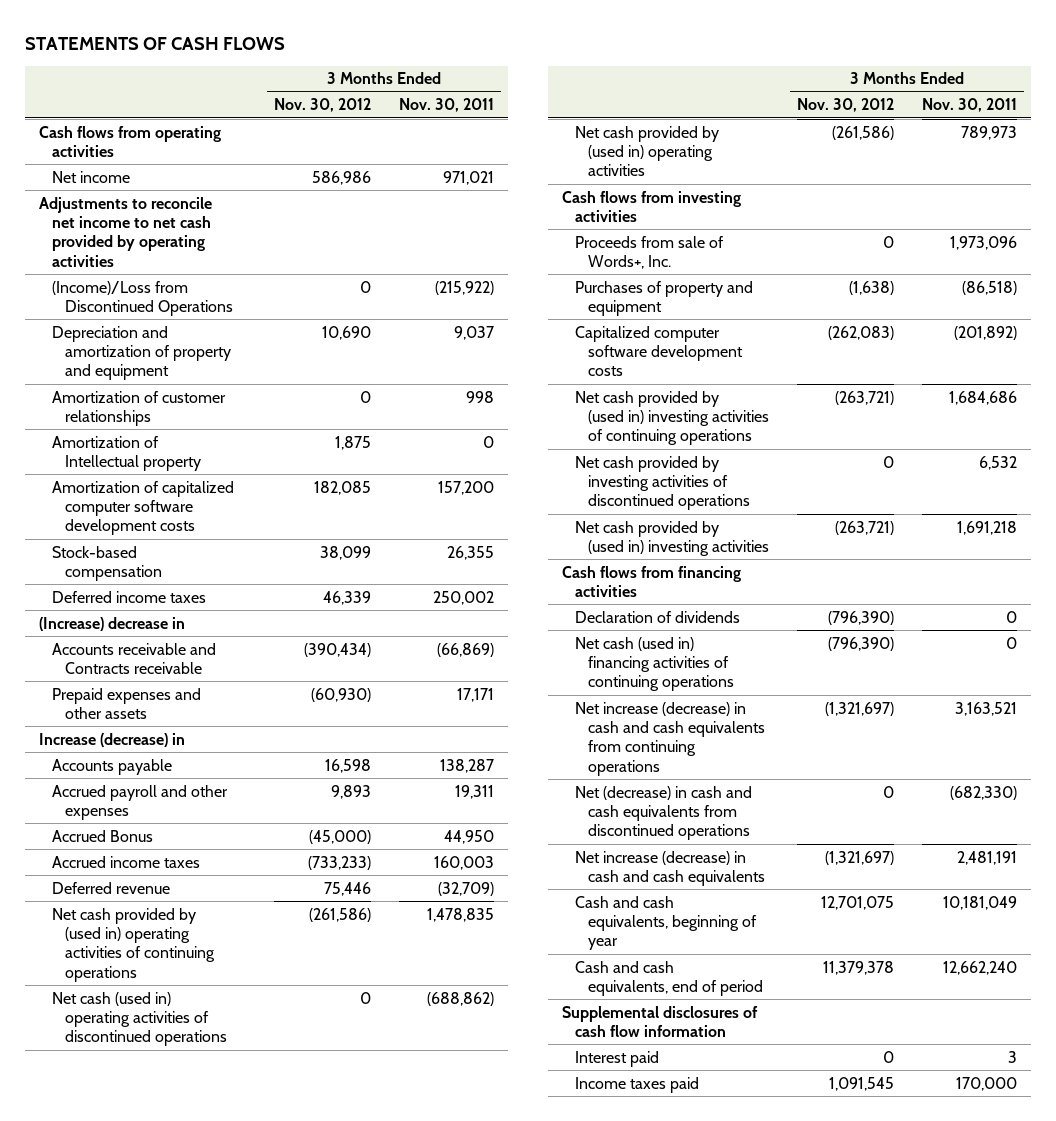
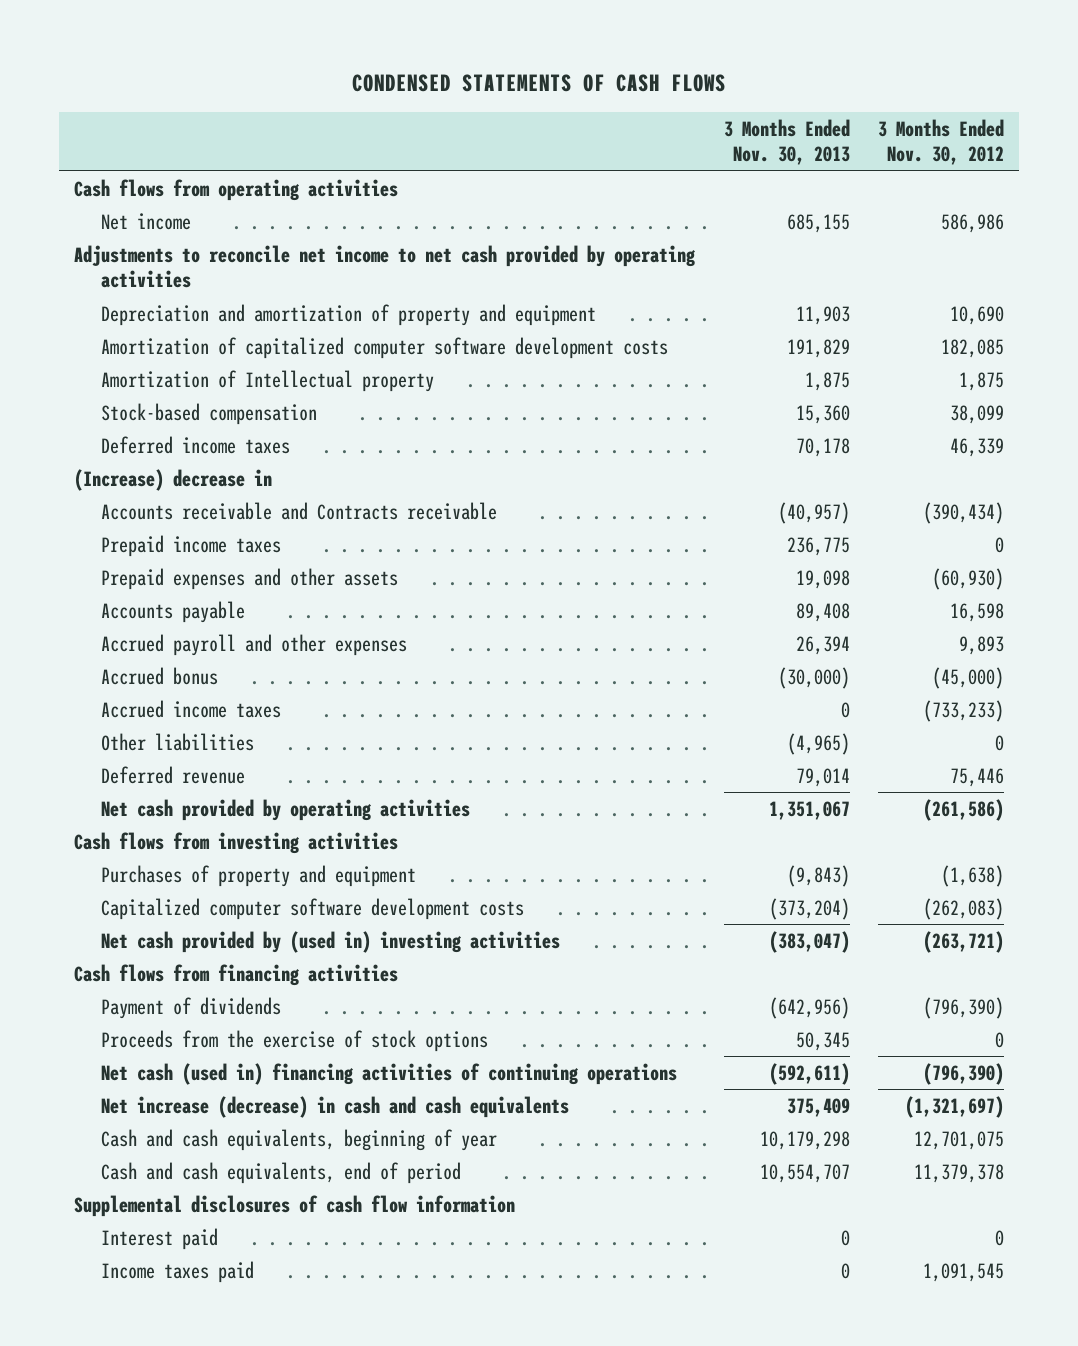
- STATEMENTS OF CASH FLOWS
+ CONDENSED STATEMENTS OF CASH FLOWS
- | 3 Months Ended Nov. 30, 2012 | 3 Months Ended Nov. 30, 2011
+ | 3 Months Ended Nov. 30, 2013 | 3 Months Ended Nov. 30, 2012
- (Income)/Loss from Discontinued Operations | 0 | (215,922)
- Amortization of customer relationships | 0 | 998
moved down: Amortization of Intellectual property | 1,875 | 1,875
+ Prepaid income taxes | 236,775 | 0
- Increase (decrease) in
- Accrued Bonus | (45,000) | 44,950
+ Accrued bonus | (30,000) | (45,000)
+ Other liabilities | (4,965) | 0
- Net cash provided by (used in) operating activities of continuing operations | (261,586) | 1,478,835
- Net cash (used in) operating activities of discontinued operations | 0 | (688,862)
- Net cash provided by (used in) operating activities | (261,586) | 789,973
+ Net cash provided by operating activities | 1,351,067 | (261,586)
- Proceeds from sale of Words+, Inc. | 0 | 1,973,096
- Net cash provided by (used in) investing activities of continuing operations | (263,721) | 1,684,686
- Net cash provided by investing activities of discontinued operations | 0 | 6,532
- Declaration of dividends | (796,390) | 0
+ Payment of dividends | (642,956) | (796,390)
+ Proceeds from the exercise of stock options | 50,345 | 0
- Net increase (decrease) in cash and cash equivalents from continuing operations | (1,321,697) | 3,163,521
- Net (decrease) in cash and cash equivalents from discontinued operations | 0 | (682,330)

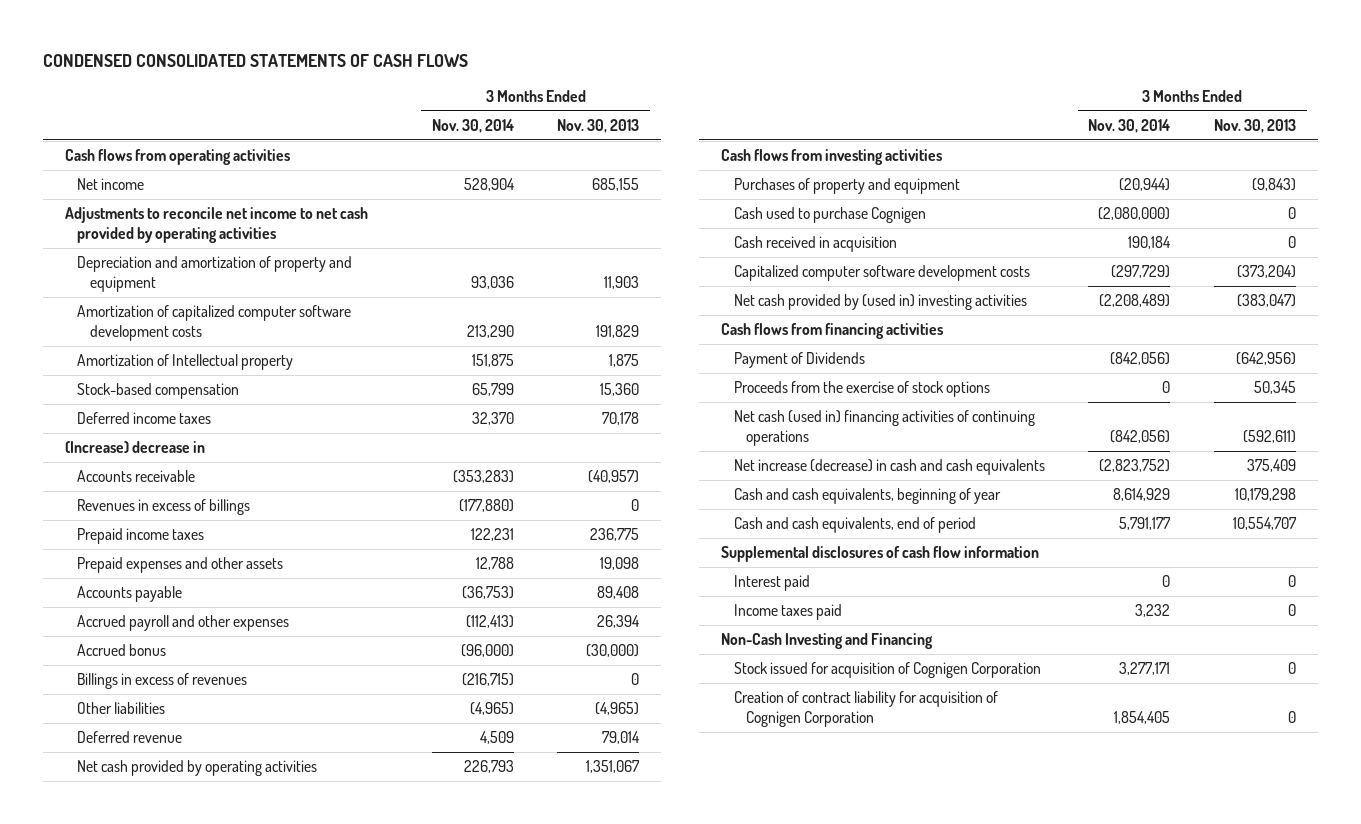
- CONDENSED STATEMENTS OF CASH FLOWS
+ CONDENSED CONSOLIDATED STATEMENTS OF CASH FLOWS
- | 3 Months Ended Nov. 30, 2013 | 3 Months Ended Nov. 30, 2012
+ | 3 Months Ended Nov. 30, 2014 | 3 Months Ended Nov. 30, 2013
- Accounts receivable and Contracts receivable | (40,957) | (390,434)
+ Accounts receivable | (353,283) | (40,957)
+ Revenues in excess of billings | (177,880) | 0
- Accrued income taxes | 0 | (733,233)
+ Billings in excess of revenues | (216,715) | 0
+ Cash used to purchase Cognigen | (2,080,000) | 0
+ Cash received in acquisition | 190,184 | 0
- Payment of dividends | (642,956) | (796,390)
+ Payment of Dividends | (842,056) | (642,956)
+ Non-Cash Investing and Financing
+ Stock issued for acquisition of Cognigen Corporation | 3,277,171 | 0
+ Creation of contract liability for acquisition of Cognigen Corporation | 1,854,405 | 0

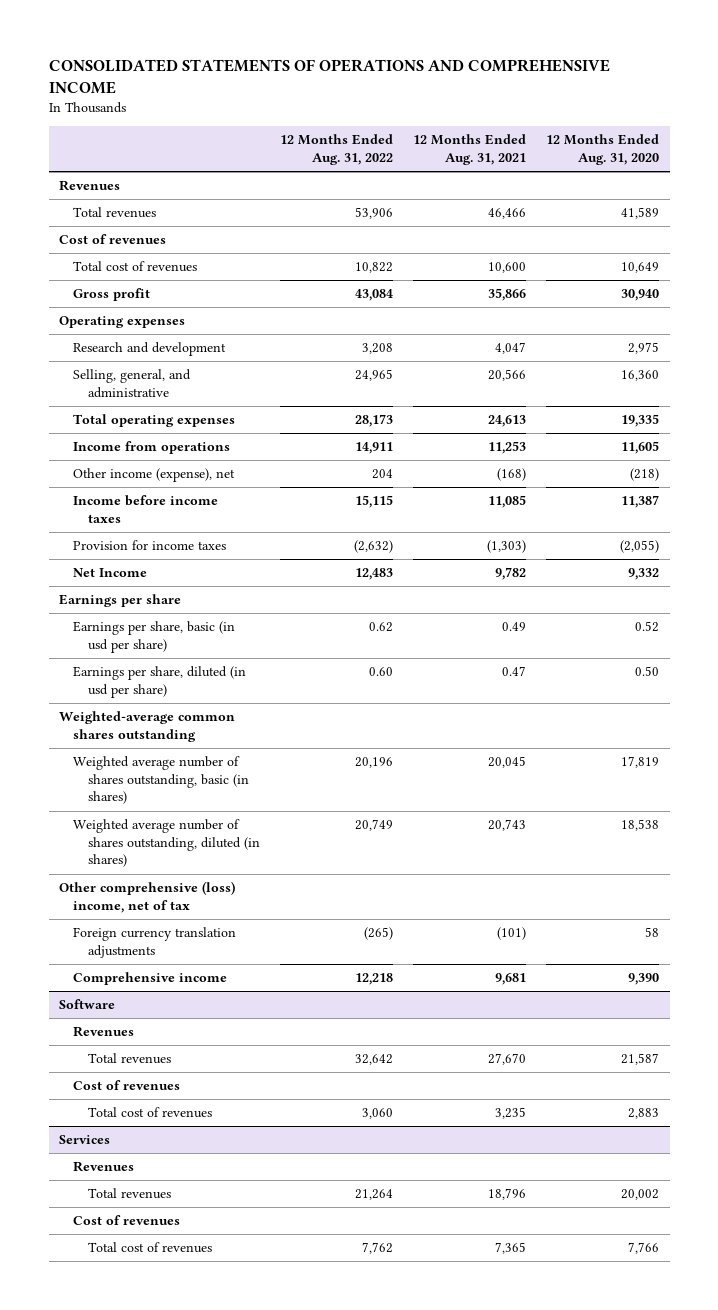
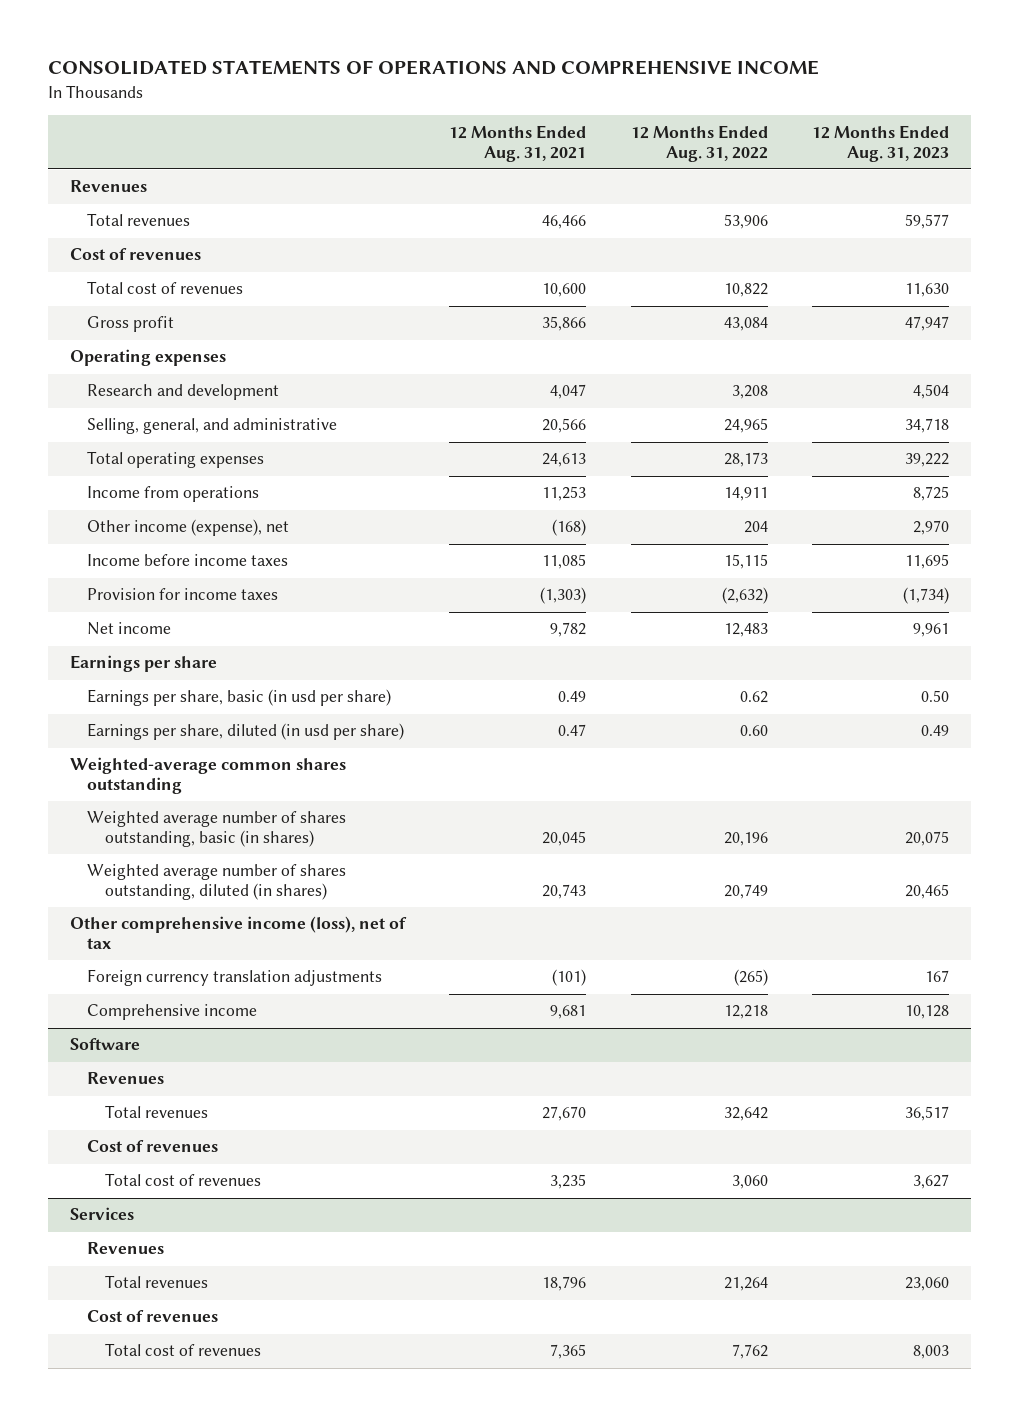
- | 12 Months Ended Aug. 31, 2022 | 12 Months Ended Aug. 31, 2021 | 12 Months Ended Aug. 31, 2020
+ | 12 Months Ended Aug. 31, 2021 | 12 Months Ended Aug. 31, 2022 | 12 Months Ended Aug. 31, 2023
- Net Income | 12,483 | 9,782 | 9,332
+ Net income | 9,782 | 12,483 | 9,961
- Other comprehensive (loss) income, net of tax
+ Other comprehensive income (loss), net of tax

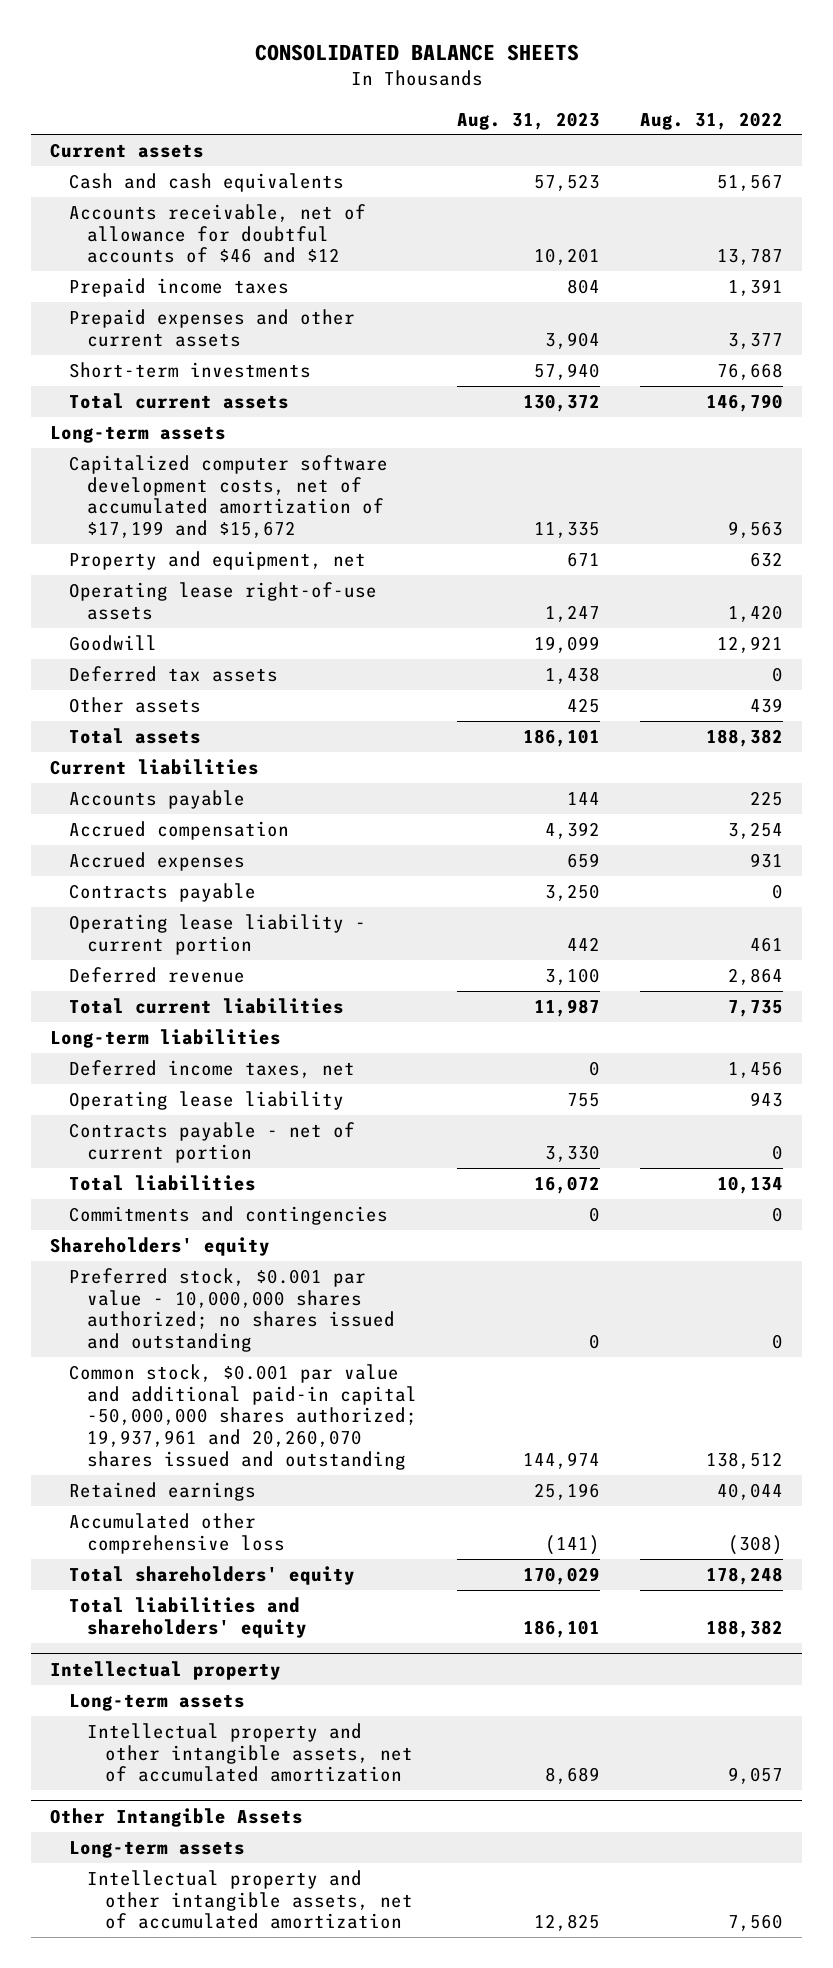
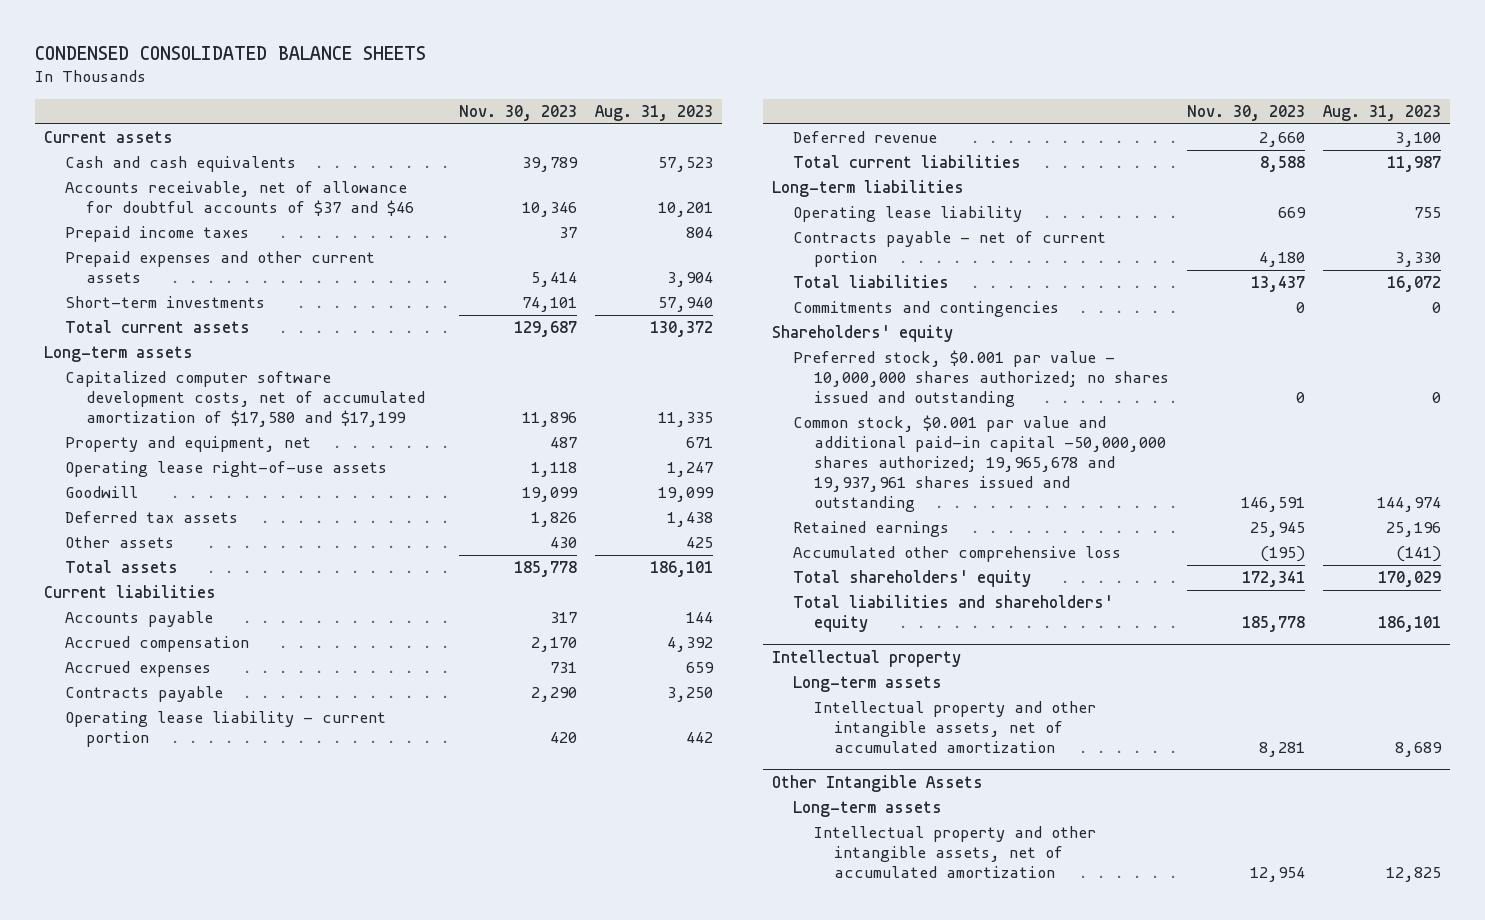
- CONSOLIDATED BALANCE SHEETS
+ CONDENSED CONSOLIDATED BALANCE SHEETS
- | Aug. 31, 2023 | Aug. 31, 2022
+ | Nov. 30, 2023 | Aug. 31, 2023
- Accounts receivable, net of allowance for doubtful accounts of $46 and $12 | 10,201 | 13,787
+ Accounts receivable, net of allowance for doubtful accounts of $37 and $46 | 10,346 | 10,201
- Capitalized computer software development costs, net of accumulated amortization of $17,199 and $15,672 | 11,335 | 9,563
+ Capitalized computer software development costs, net of accumulated amortization of $17,580 and $17,199 | 11,896 | 11,335
- Deferred income taxes, net | 0 | 1,456
- Common stock, $0.001 par value and additional paid-in capital -50,000,000 shares authorized; 19,937,961 and 20,260,070 shares issued and outstanding | 144,974 | 138,512
+ Common stock, $0.001 par value and additional paid-in capital -50,000,000 shares authorized; 19,965,678 and 19,937,961 shares issued and outstanding | 146,591 | 144,974

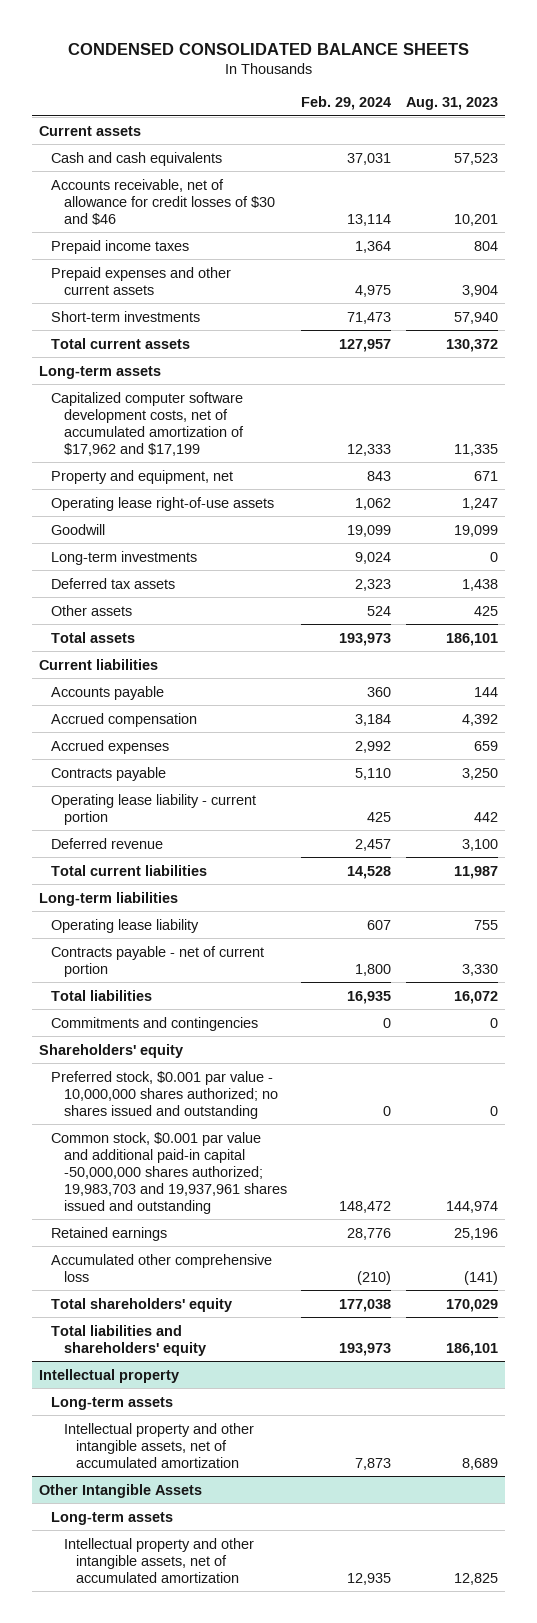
- | Nov. 30, 2023 | Aug. 31, 2023
+ | Feb. 29, 2024 | Aug. 31, 2023
- Accounts receivable, net of allowance for doubtful accounts of $37 and $46 | 10,346 | 10,201
+ Accounts receivable, net of allowance for credit losses of $30 and $46 | 13,114 | 10,201
- Capitalized computer software development costs, net of accumulated amortization of $17,580 and $17,199 | 11,896 | 11,335
+ Capitalized computer software development costs, net of accumulated amortization of $17,962 and $17,199 | 12,333 | 11,335
+ Long-term investments | 9,024 | 0
- Common stock, $0.001 par value and additional paid-in capital -50,000,000 shares authorized; 19,965,678 and 19,937,961 shares issued and outstanding | 146,591 | 144,974
+ Common stock, $0.001 par value and additional paid-in capital -50,000,000 shares authorized; 19,983,703 and 19,937,961 shares issued and outstanding | 148,472 | 144,974

